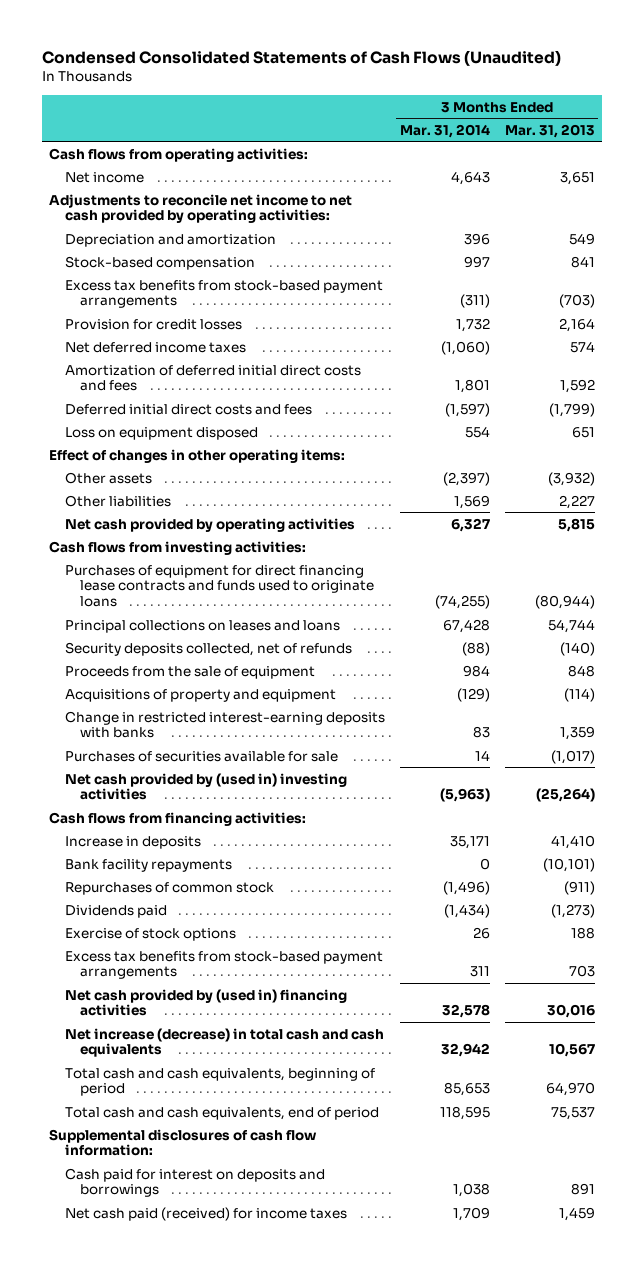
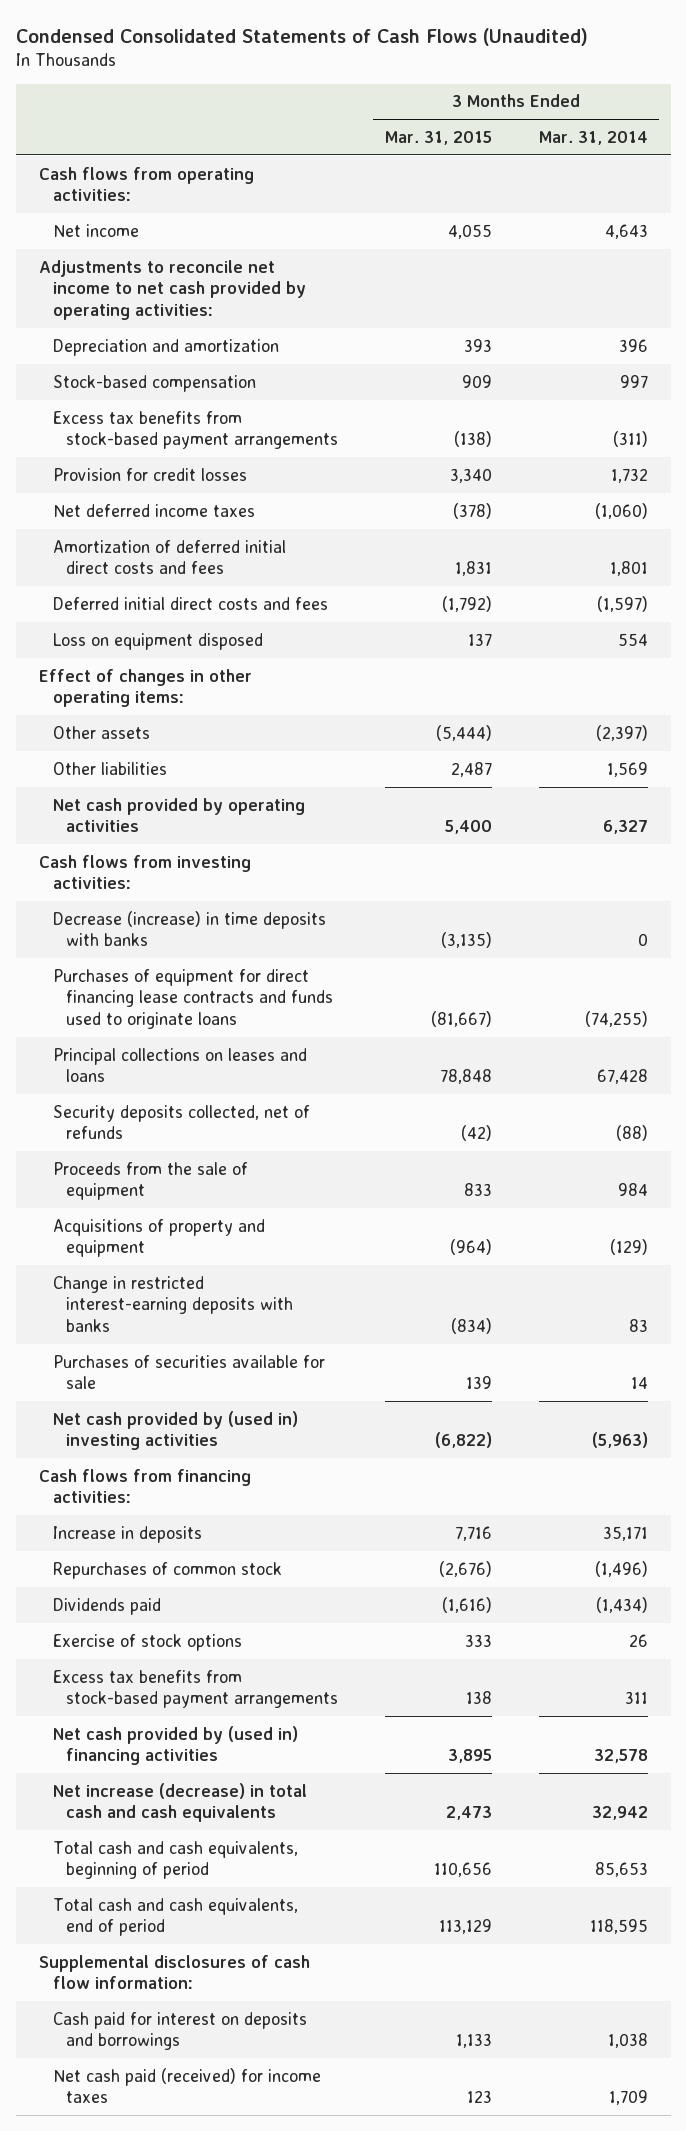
- | 3 Months Ended Mar. 31, 2014 | 3 Months Ended Mar. 31, 2013
+ | 3 Months Ended Mar. 31, 2015 | 3 Months Ended Mar. 31, 2014
+ Decrease (increase) in time deposits with banks | (3,135) | 0
- Bank facility repayments | 0 | (10,101)

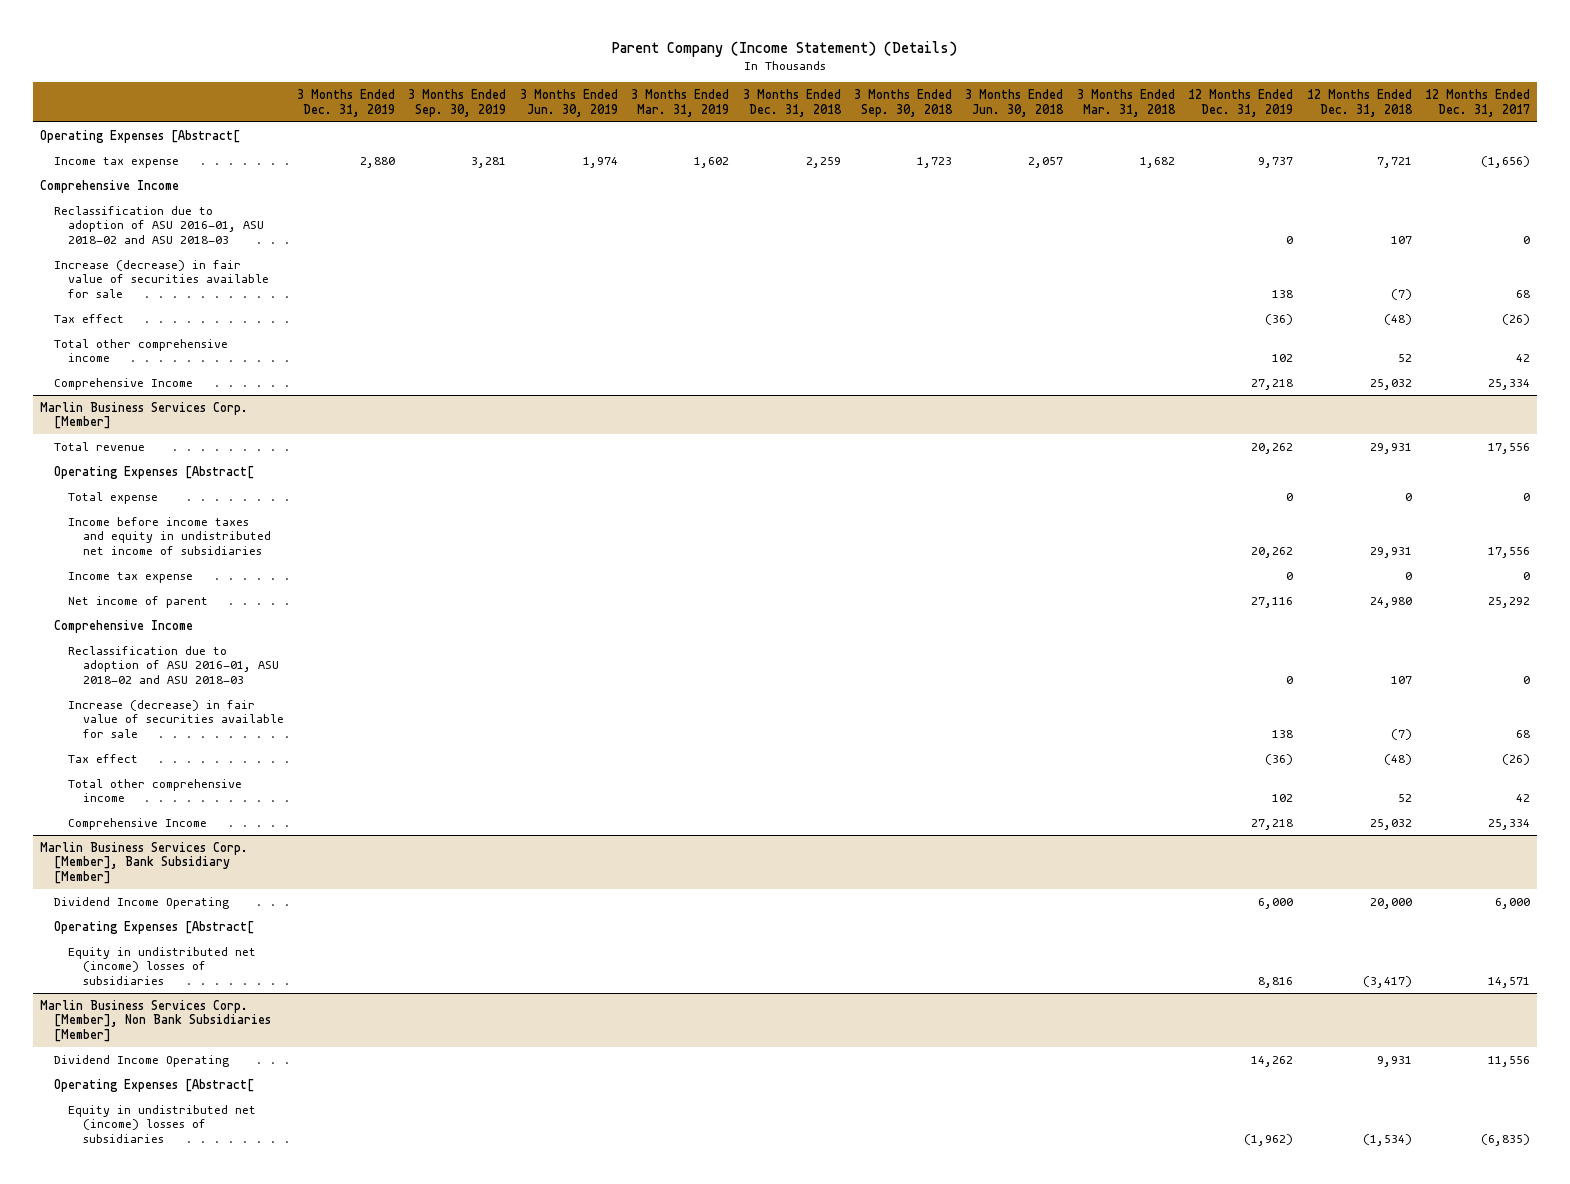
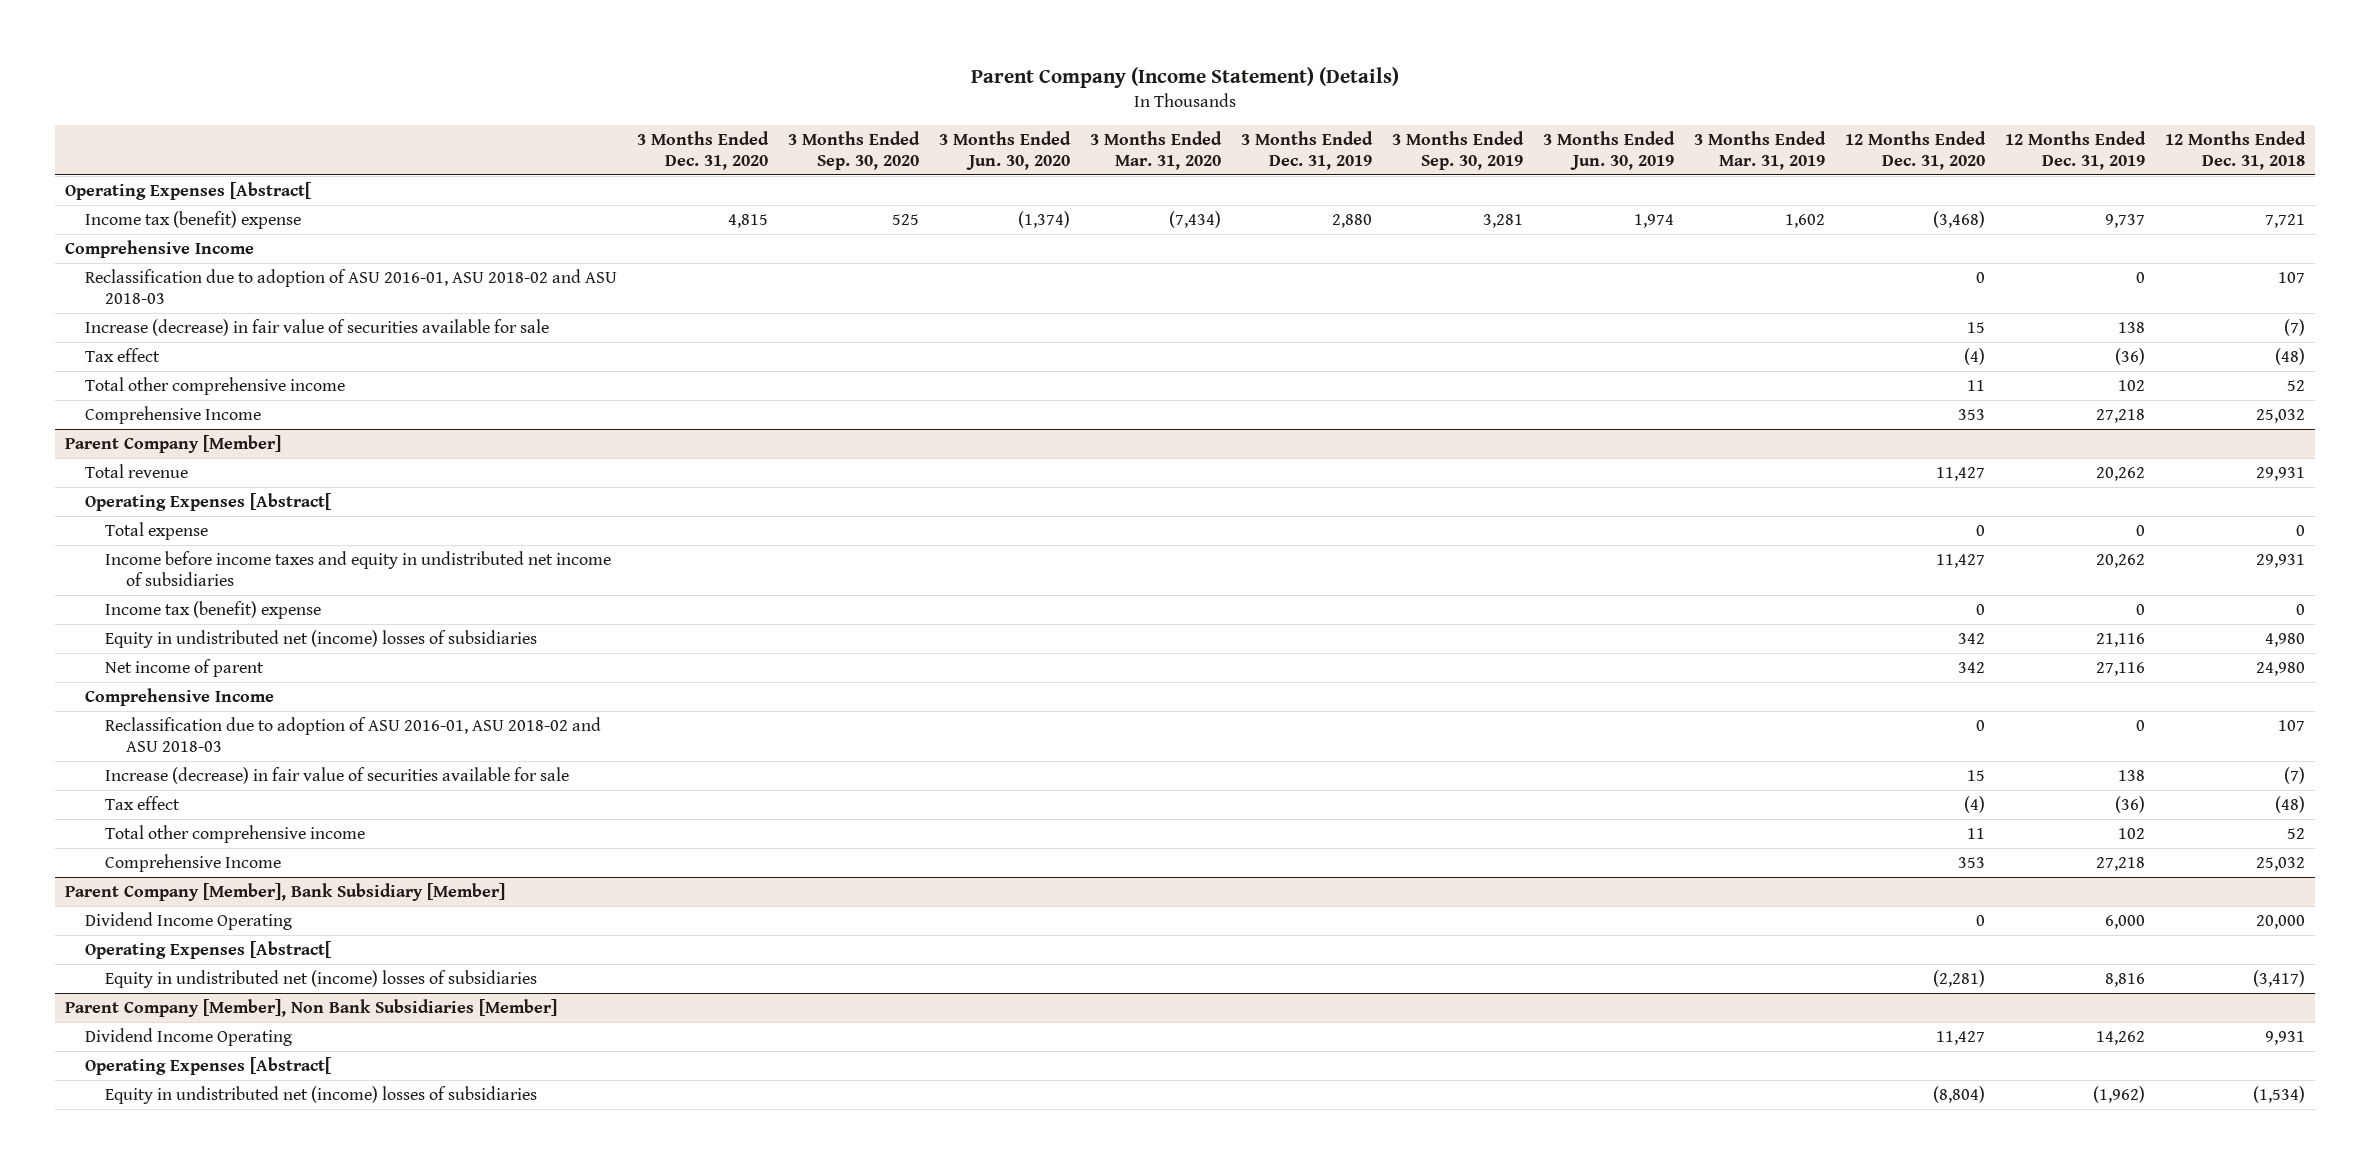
- | 3 Months Ended Dec. 31, 2019 | 3 Months Ended Sep. 30, 2019 | 3 Months Ended Jun. 30, 2019 | 3 Months Ended Mar. 31, 2019 | 3 Months Ended Dec. 31, 2018 | 3 Months Ended Sep. 30, 2018 | 3 Months Ended Jun. 30, 2018 | 3 Months Ended Mar. 31, 2018 | 12 Months Ended Dec. 31, 2019 | 12 Months Ended Dec. 31, 2018 | 12 Months Ended Dec. 31, 2017
+ | 3 Months Ended Dec. 31, 2020 | 3 Months Ended Sep. 30, 2020 | 3 Months Ended Jun. 30, 2020 | 3 Months Ended Mar. 31, 2020 | 3 Months Ended Dec. 31, 2019 | 3 Months Ended Sep. 30, 2019 | 3 Months Ended Jun. 30, 2019 | 3 Months Ended Mar. 31, 2019 | 12 Months Ended Dec. 31, 2020 | 12 Months Ended Dec. 31, 2019 | 12 Months Ended Dec. 31, 2018
- Income tax expense | 2,880 | 3,281 | 1,974 | 1,602 | 2,259 | 1,723 | 2,057 | 1,682 | 9,737 | 7,721 | (1,656)
+ Income tax (benefit) expense | 4,815 | 525 | (1,374) | (7,434) | 2,880 | 3,281 | 1,974 | 1,602 | (3,468) | 9,737 | 7,721
- Marlin Business Services Corp. [Member]
+ Parent Company [Member]
- Income tax expense | | | | | | | | | 0 | 0 | 0
+ Income tax (benefit) expense | | | | | | | | | 0 | 0 | 0
+ Equity in undistributed net (income) losses of subsidiaries | | | | | | | | | 342 | 21,116 | 4,980
- Marlin Business Services Corp. [Member], Bank Subsidiary [Member]
+ Parent Company [Member], Bank Subsidiary [Member]
- Marlin Business Services Corp. [Member], Non Bank Subsidiaries [Member]
+ Parent Company [Member], Non Bank Subsidiaries [Member]

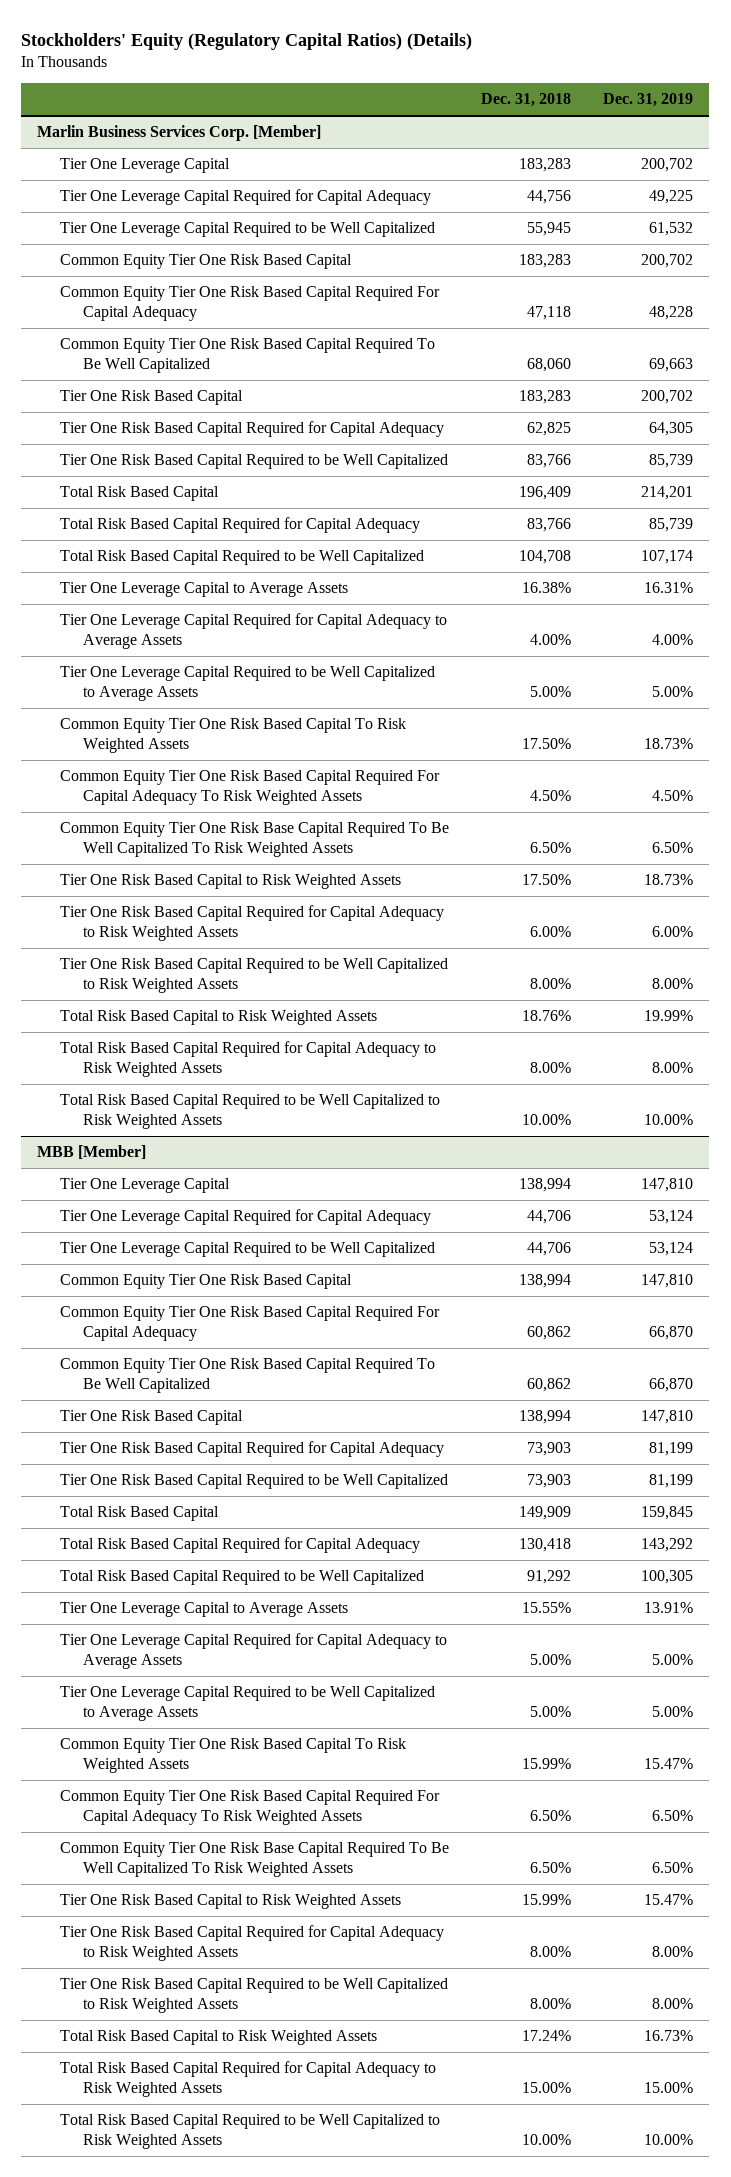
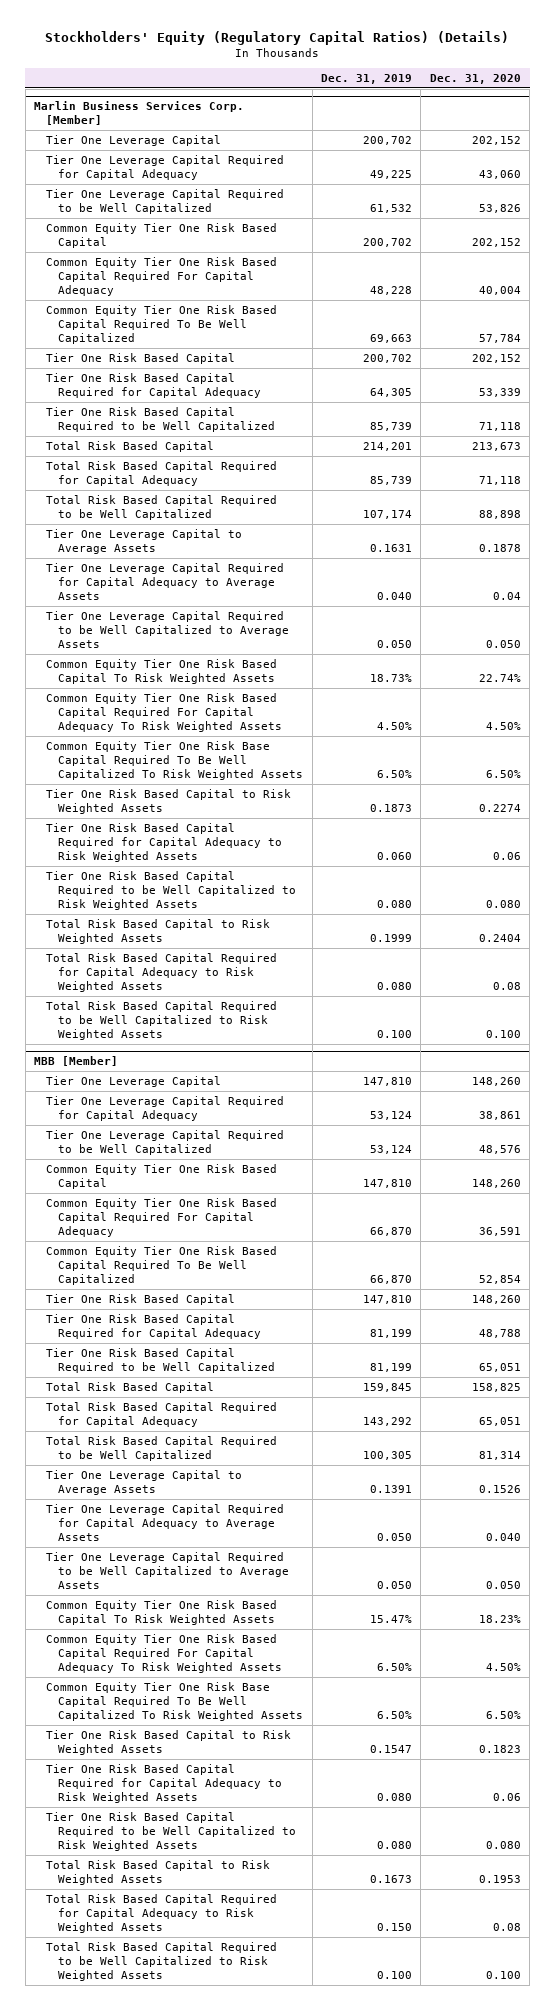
- | Dec. 31, 2018 | Dec. 31, 2019
+ | Dec. 31, 2019 | Dec. 31, 2020
@ Marlin Business Services Corp. [Member]
- Tier One Leverage Capital to Average Assets | 16.38% | 16.31%
- Tier One Leverage Capital Required for Capital Adequacy to Average Assets | 4.00% | 4.00%
- Tier One Leverage Capital Required to be Well Capitalized to Average Assets | 5.00% | 5.00%
+ Tier One Leverage Capital to Average Assets | 0.1631 | 0.1878
+ Tier One Leverage Capital Required for Capital Adequacy to Average Assets | 0.040 | 0.04
+ Tier One Leverage Capital Required to be Well Capitalized to Average Assets | 0.050 | 0.050
- Tier One Risk Based Capital to Risk Weighted Assets | 17.50% | 18.73%
- Tier One Risk Based Capital Required for Capital Adequacy to Risk Weighted Assets | 6.00% | 6.00%
- Tier One Risk Based Capital Required to be Well Capitalized to Risk Weighted Assets | 8.00% | 8.00%
- Total Risk Based Capital to Risk Weighted Assets | 18.76% | 19.99%
- Total Risk Based Capital Required for Capital Adequacy to Risk Weighted Assets | 8.00% | 8.00%
- Total Risk Based Capital Required to be Well Capitalized to Risk Weighted Assets | 10.00% | 10.00%
+ Tier One Risk Based Capital to Risk Weighted Assets | 0.1873 | 0.2274
+ Tier One Risk Based Capital Required for Capital Adequacy to Risk Weighted Assets | 0.060 | 0.06
+ Tier One Risk Based Capital Required to be Well Capitalized to Risk Weighted Assets | 0.080 | 0.080
+ Total Risk Based Capital to Risk Weighted Assets | 0.1999 | 0.2404
+ Total Risk Based Capital Required for Capital Adequacy to Risk Weighted Assets | 0.080 | 0.08
+ Total Risk Based Capital Required to be Well Capitalized to Risk Weighted Assets | 0.100 | 0.100
@ MBB [Member]
- Tier One Leverage Capital to Average Assets | 15.55% | 13.91%
- Tier One Leverage Capital Required for Capital Adequacy to Average Assets | 5.00% | 5.00%
- Tier One Leverage Capital Required to be Well Capitalized to Average Assets | 5.00% | 5.00%
+ Tier One Leverage Capital to Average Assets | 0.1391 | 0.1526
+ Tier One Leverage Capital Required for Capital Adequacy to Average Assets | 0.050 | 0.040
+ Tier One Leverage Capital Required to be Well Capitalized to Average Assets | 0.050 | 0.050
- Tier One Risk Based Capital to Risk Weighted Assets | 15.99% | 15.47%
- Tier One Risk Based Capital Required for Capital Adequacy to Risk Weighted Assets | 8.00% | 8.00%
- Tier One Risk Based Capital Required to be Well Capitalized to Risk Weighted Assets | 8.00% | 8.00%
- Total Risk Based Capital to Risk Weighted Assets | 17.24% | 16.73%
- Total Risk Based Capital Required for Capital Adequacy to Risk Weighted Assets | 15.00% | 15.00%
- Total Risk Based Capital Required to be Well Capitalized to Risk Weighted Assets | 10.00% | 10.00%
+ Tier One Risk Based Capital to Risk Weighted Assets | 0.1547 | 0.1823
+ Tier One Risk Based Capital Required for Capital Adequacy to Risk Weighted Assets | 0.080 | 0.06
+ Tier One Risk Based Capital Required to be Well Capitalized to Risk Weighted Assets | 0.080 | 0.080
+ Total Risk Based Capital to Risk Weighted Assets | 0.1673 | 0.1953
+ Total Risk Based Capital Required for Capital Adequacy to Risk Weighted Assets | 0.150 | 0.08
+ Total Risk Based Capital Required to be Well Capitalized to Risk Weighted Assets | 0.100 | 0.100

